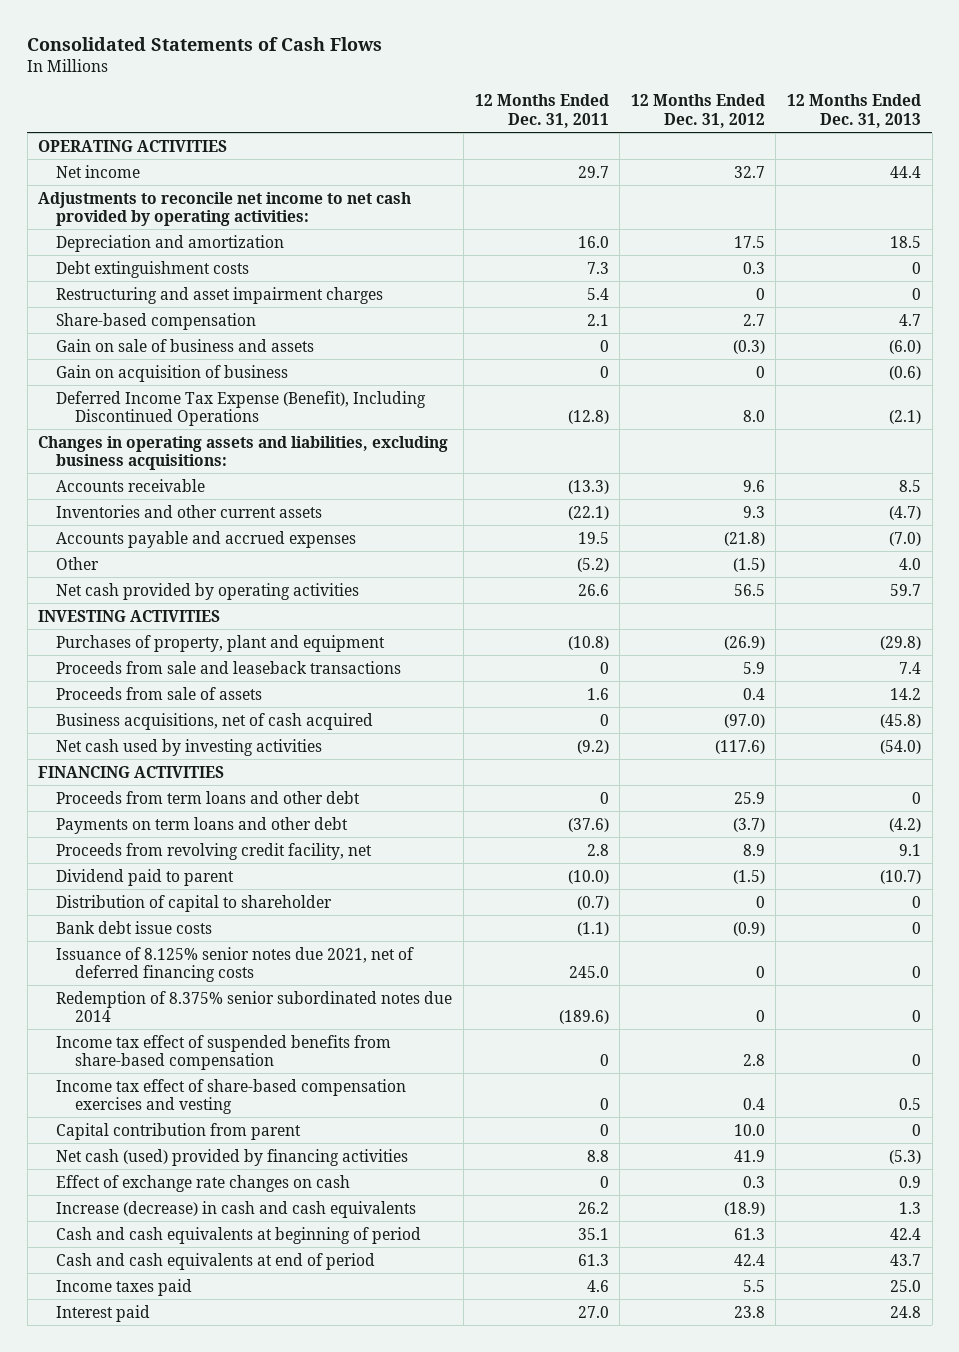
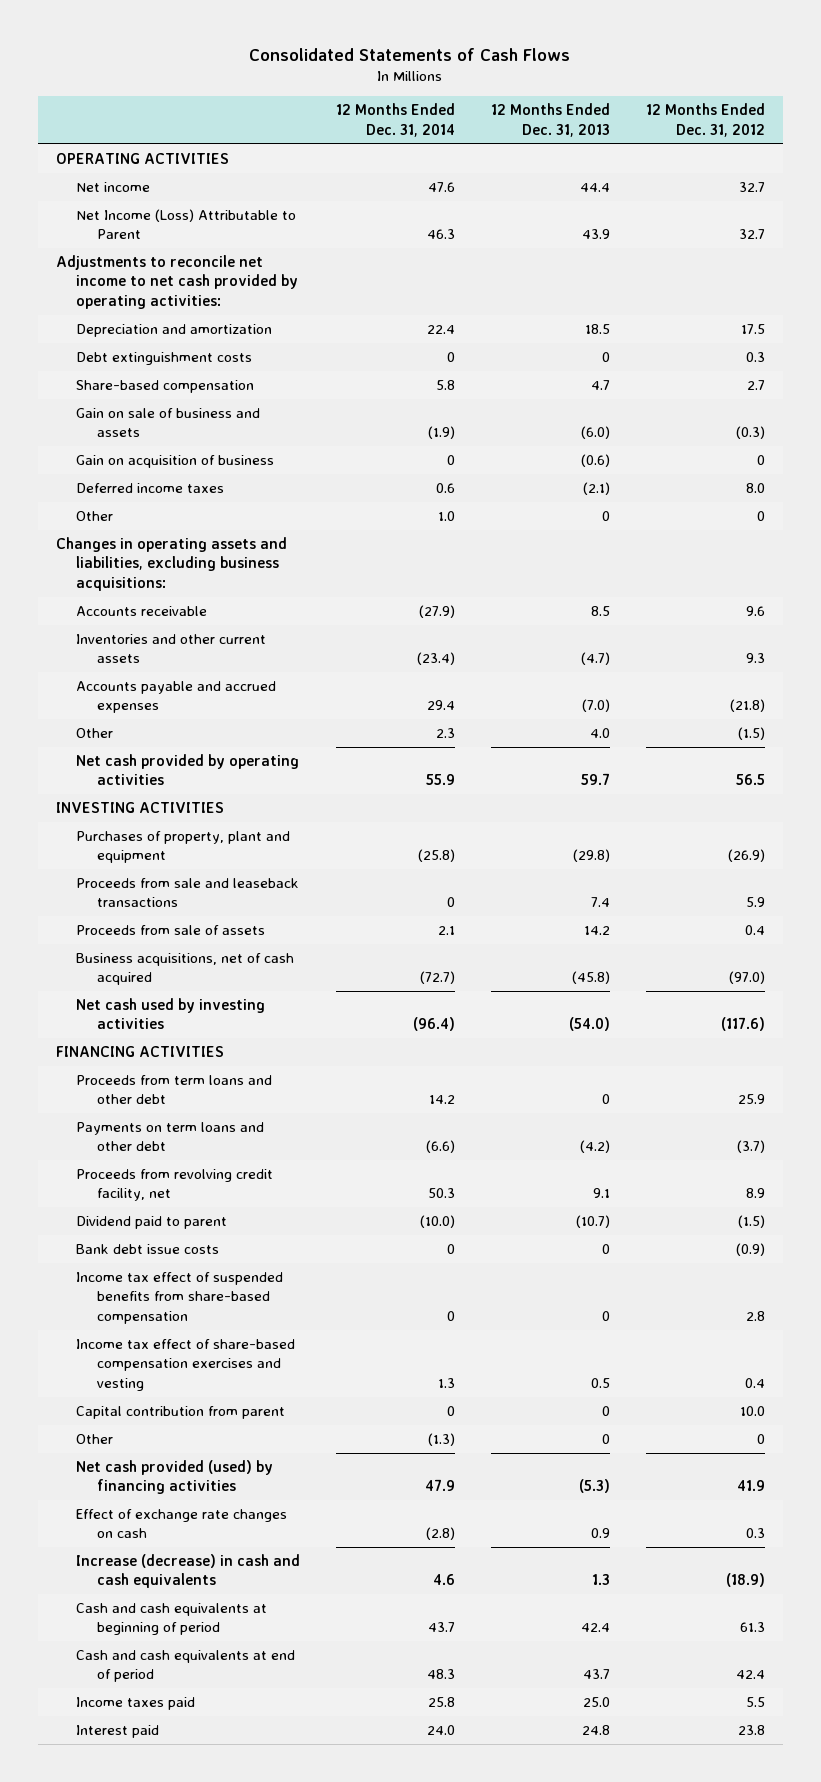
- | 12 Months Ended Dec. 31, 2011 | 12 Months Ended Dec. 31, 2012 | 12 Months Ended Dec. 31, 2013
+ | 12 Months Ended Dec. 31, 2014 | 12 Months Ended Dec. 31, 2013 | 12 Months Ended Dec. 31, 2012
+ Net Income (Loss) Attributable to Parent | 46.3 | 43.9 | 32.7
- Restructuring and asset impairment charges | 5.4 | 0 | 0
- Deferred Income Tax Expense (Benefit), Including Discontinued Operations | (12.8) | 8.0 | (2.1)
+ Deferred income taxes | 0.6 | (2.1) | 8.0
+ Other | 1.0 | 0 | 0
- Distribution of capital to shareholder | (0.7) | 0 | 0
- Issuance of 8.125% senior notes due 2021, net of deferred financing costs | 245.0 | 0 | 0
- Redemption of 8.375% senior subordinated notes due 2014 | (189.6) | 0 | 0
- Net cash (used) provided by financing activities | 8.8 | 41.9 | (5.3)
+ Other | (1.3) | 0 | 0
+ Net cash provided (used) by financing activities | 47.9 | (5.3) | 41.9

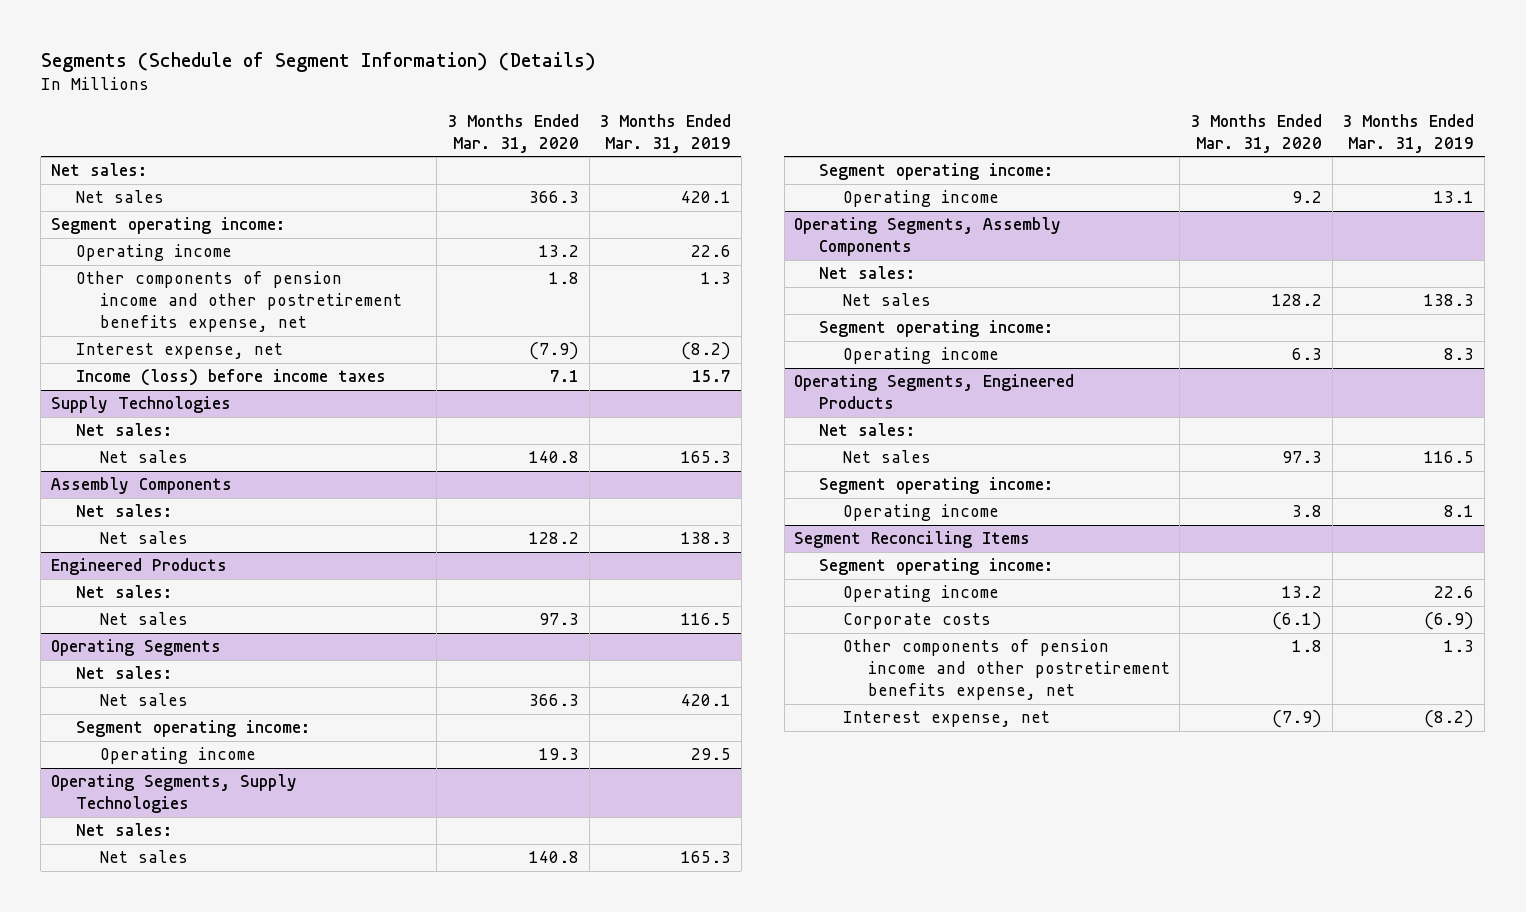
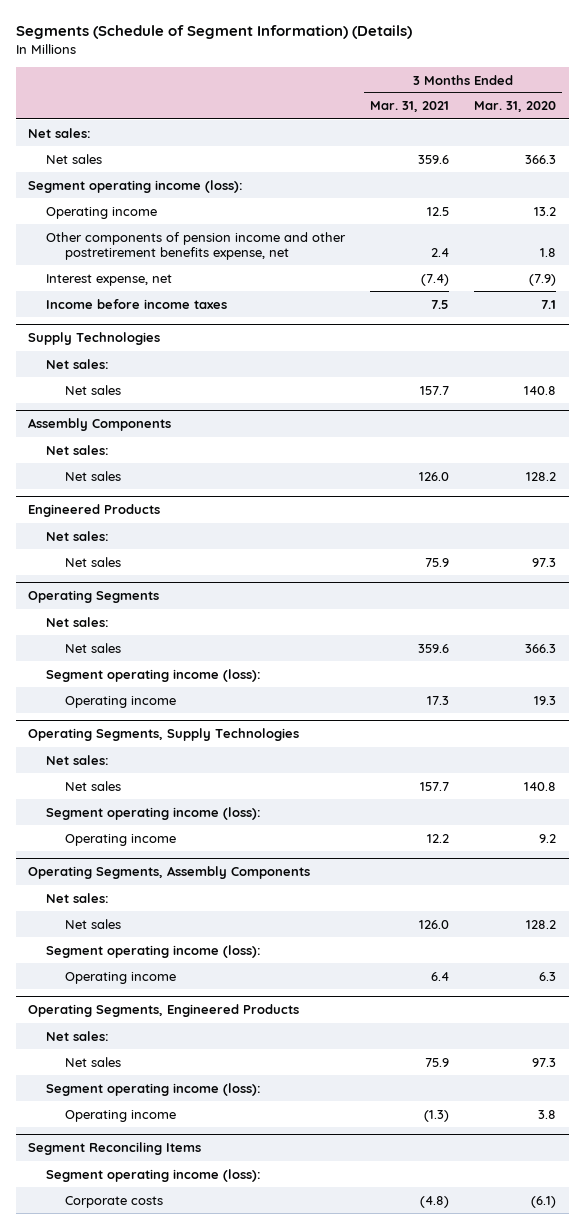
- | 3 Months Ended Mar. 31, 2020 | 3 Months Ended Mar. 31, 2019
+ | 3 Months Ended Mar. 31, 2021 | 3 Months Ended Mar. 31, 2020
- Segment operating income:
+ Segment operating income (loss):
- Income (loss) before income taxes | 7.1 | 15.7
+ Income before income taxes | 7.5 | 7.1
@ Operating Segments
- Segment operating income:
+ Segment operating income (loss):
@ Operating Segments, Supply Technologies
- Segment operating income:
+ Segment operating income (loss):
@ Operating Segments, Assembly Components
- Segment operating income:
+ Segment operating income (loss):
@ Operating Segments, Engineered Products
- Segment operating income:
+ Segment operating income (loss):
@ Segment Reconciling Items
- Segment operating income:
- Operating income | 13.2 | 22.6
+ Segment operating income (loss):
- Other components of pension income and other postretirement benefits expense, net | 1.8 | 1.3
- Interest expense, net | (7.9) | (8.2)

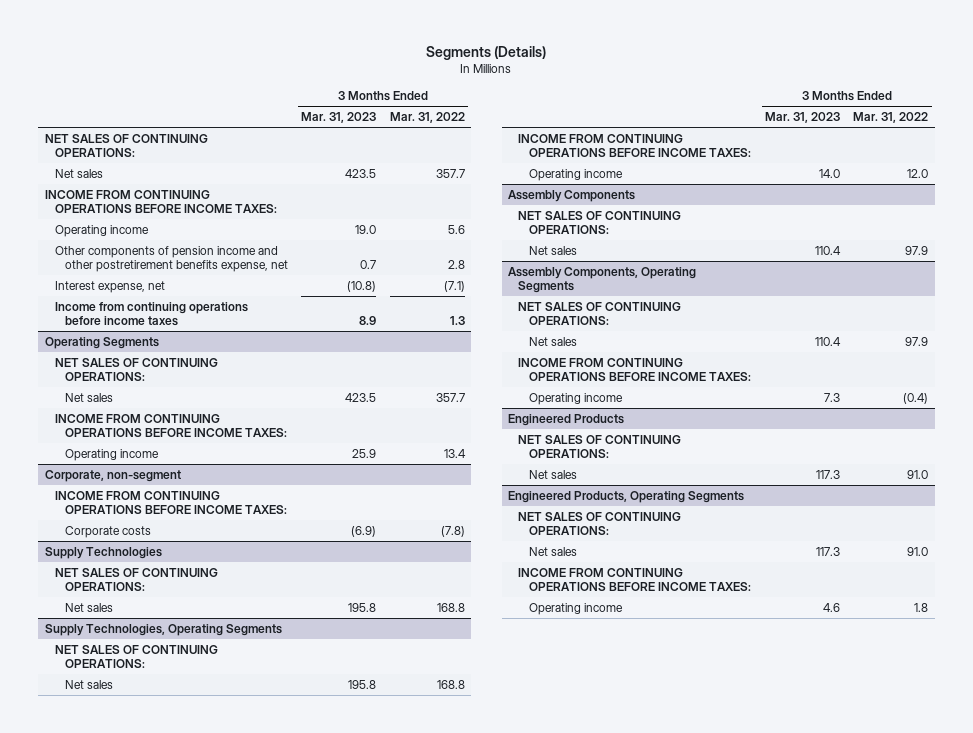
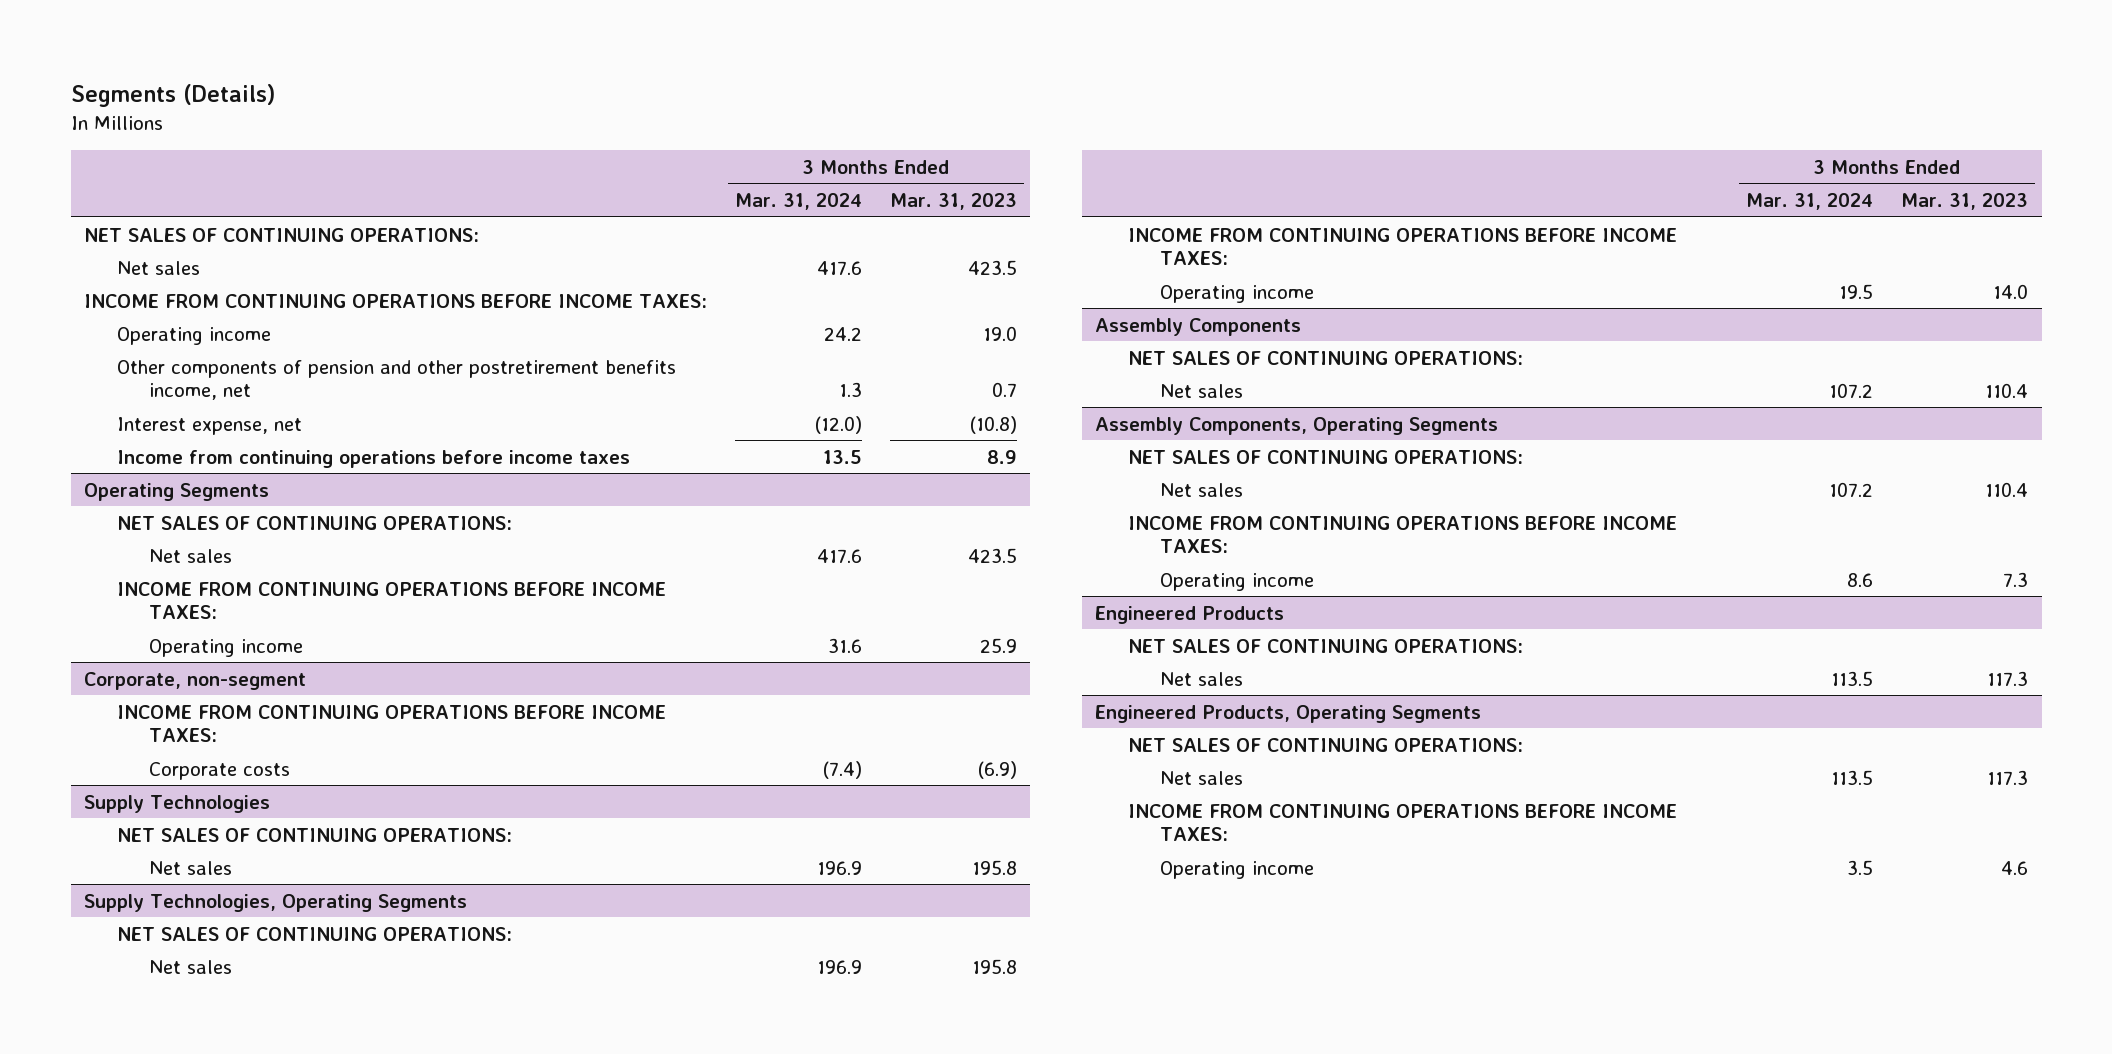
- | 3 Months Ended Mar. 31, 2023 | 3 Months Ended Mar. 31, 2022
+ | 3 Months Ended Mar. 31, 2024 | 3 Months Ended Mar. 31, 2023
- Other components of pension income and other postretirement benefits expense, net | 0.7 | 2.8
+ Other components of pension and other postretirement benefits income, net | 1.3 | 0.7

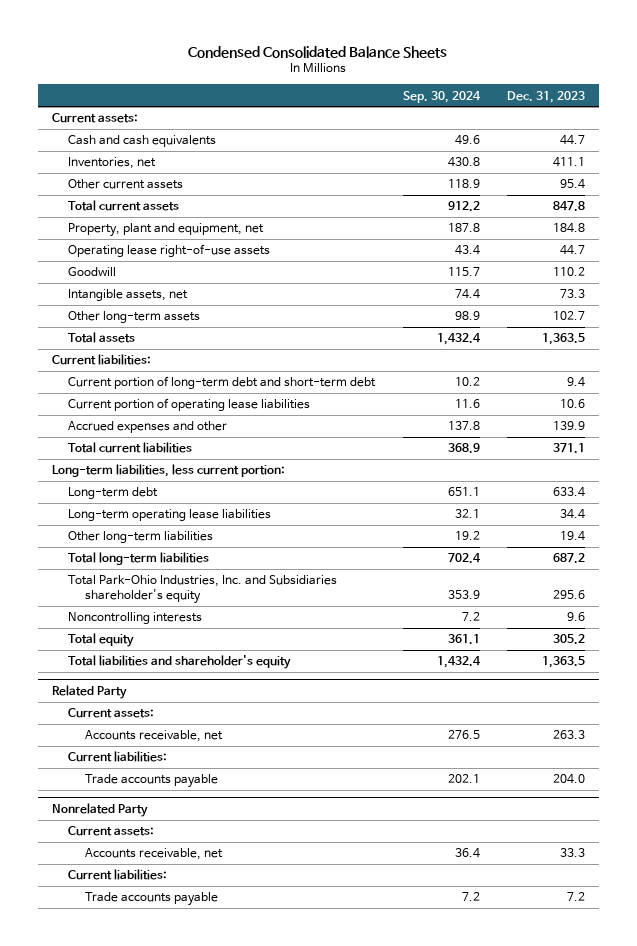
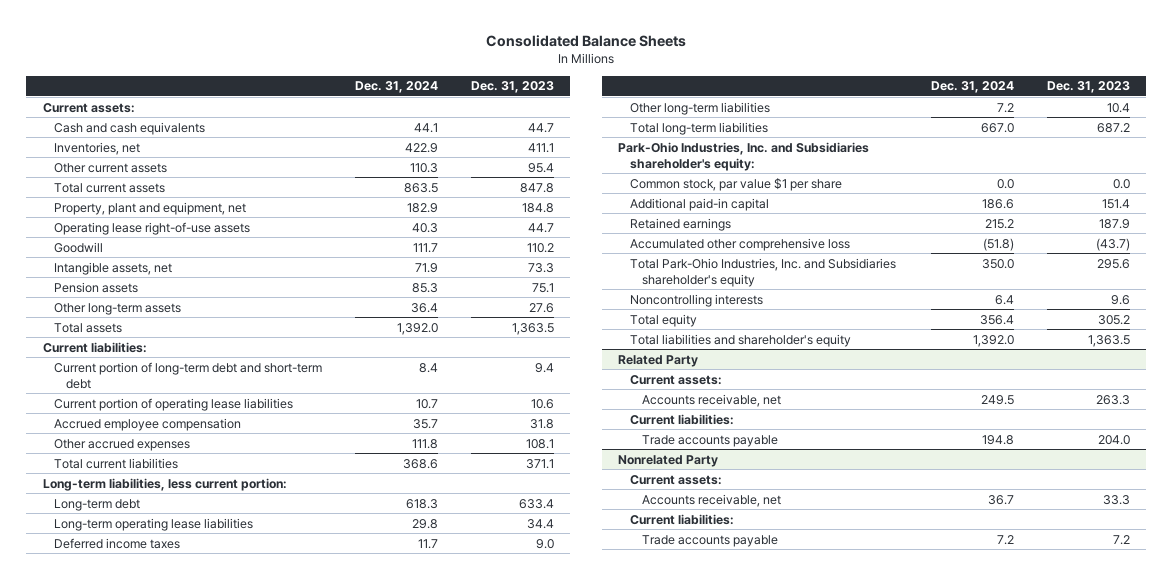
- Condensed Consolidated Balance Sheets
+ Consolidated Balance Sheets
- | Sep. 30, 2024 | Dec. 31, 2023
+ | Dec. 31, 2024 | Dec. 31, 2023
- Other long-term assets | 98.9 | 102.7
+ Pension assets | 85.3 | 75.1
+ Other long-term assets | 36.4 | 27.6
- Accrued expenses and other | 137.8 | 139.9
+ Accrued employee compensation | 35.7 | 31.8
+ Other accrued expenses | 111.8 | 108.1
- Other long-term liabilities | 19.2 | 19.4
+ Deferred income taxes | 11.7 | 9.0
+ Other long-term liabilities | 7.2 | 10.4
+ Park-Ohio Industries, Inc. and Subsidiaries shareholder's equity:
+ Common stock, par value $1 per share | 0.0 | 0.0
+ Additional paid-in capital | 186.6 | 151.4
+ Retained earnings | 215.2 | 187.9
+ Accumulated other comprehensive loss | (51.8) | (43.7)

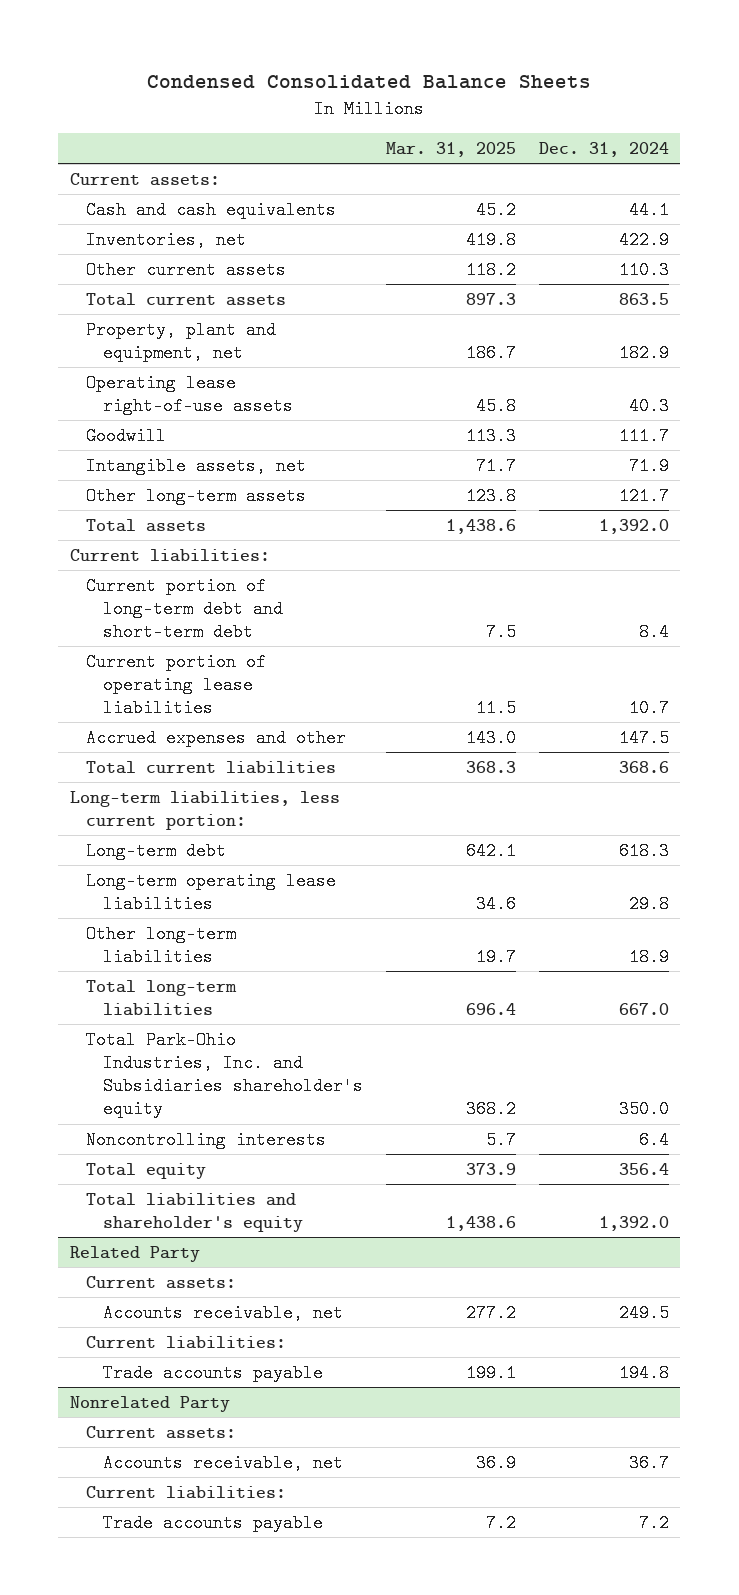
- Consolidated Balance Sheets
+ Condensed Consolidated Balance Sheets
- | Dec. 31, 2024 | Dec. 31, 2023
+ | Mar. 31, 2025 | Dec. 31, 2024
- Pension assets | 85.3 | 75.1
- Other long-term assets | 36.4 | 27.6
+ Other long-term assets | 123.8 | 121.7
- Accrued employee compensation | 35.7 | 31.8
- Other accrued expenses | 111.8 | 108.1
+ Accrued expenses and other | 143.0 | 147.5
- Deferred income taxes | 11.7 | 9.0
- Other long-term liabilities | 7.2 | 10.4
+ Other long-term liabilities | 19.7 | 18.9
- Park-Ohio Industries, Inc. and Subsidiaries shareholder's equity:
- Common stock, par value $1 per share | 0.0 | 0.0
- Additional paid-in capital | 186.6 | 151.4
- Retained earnings | 215.2 | 187.9
- Accumulated other comprehensive loss | (51.8) | (43.7)

